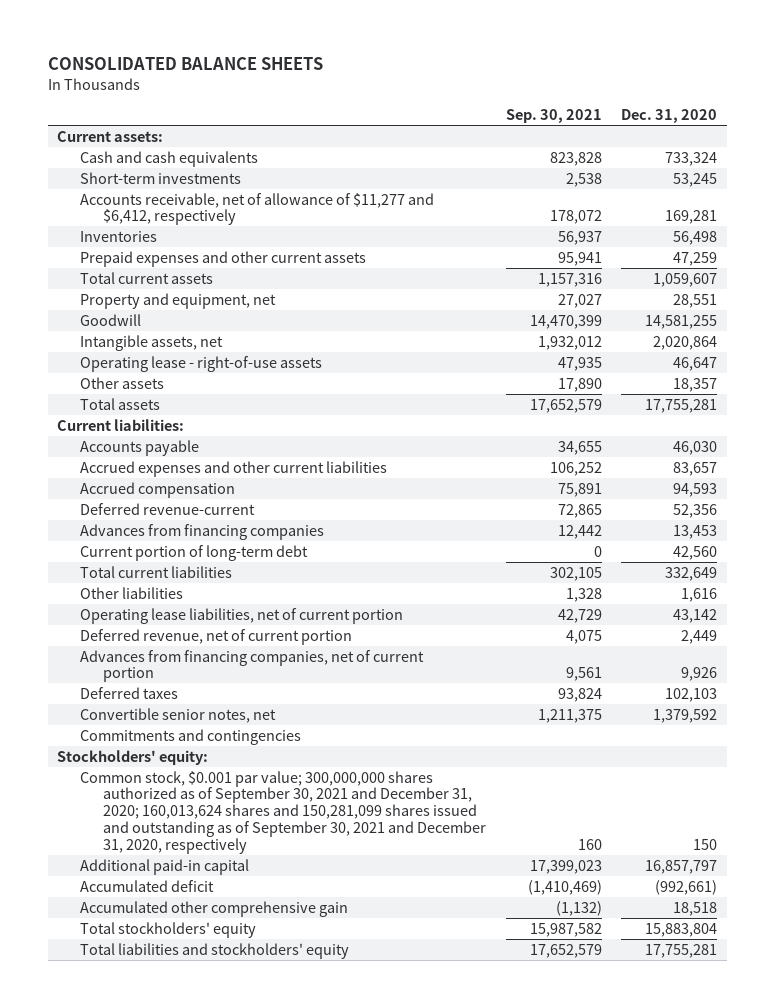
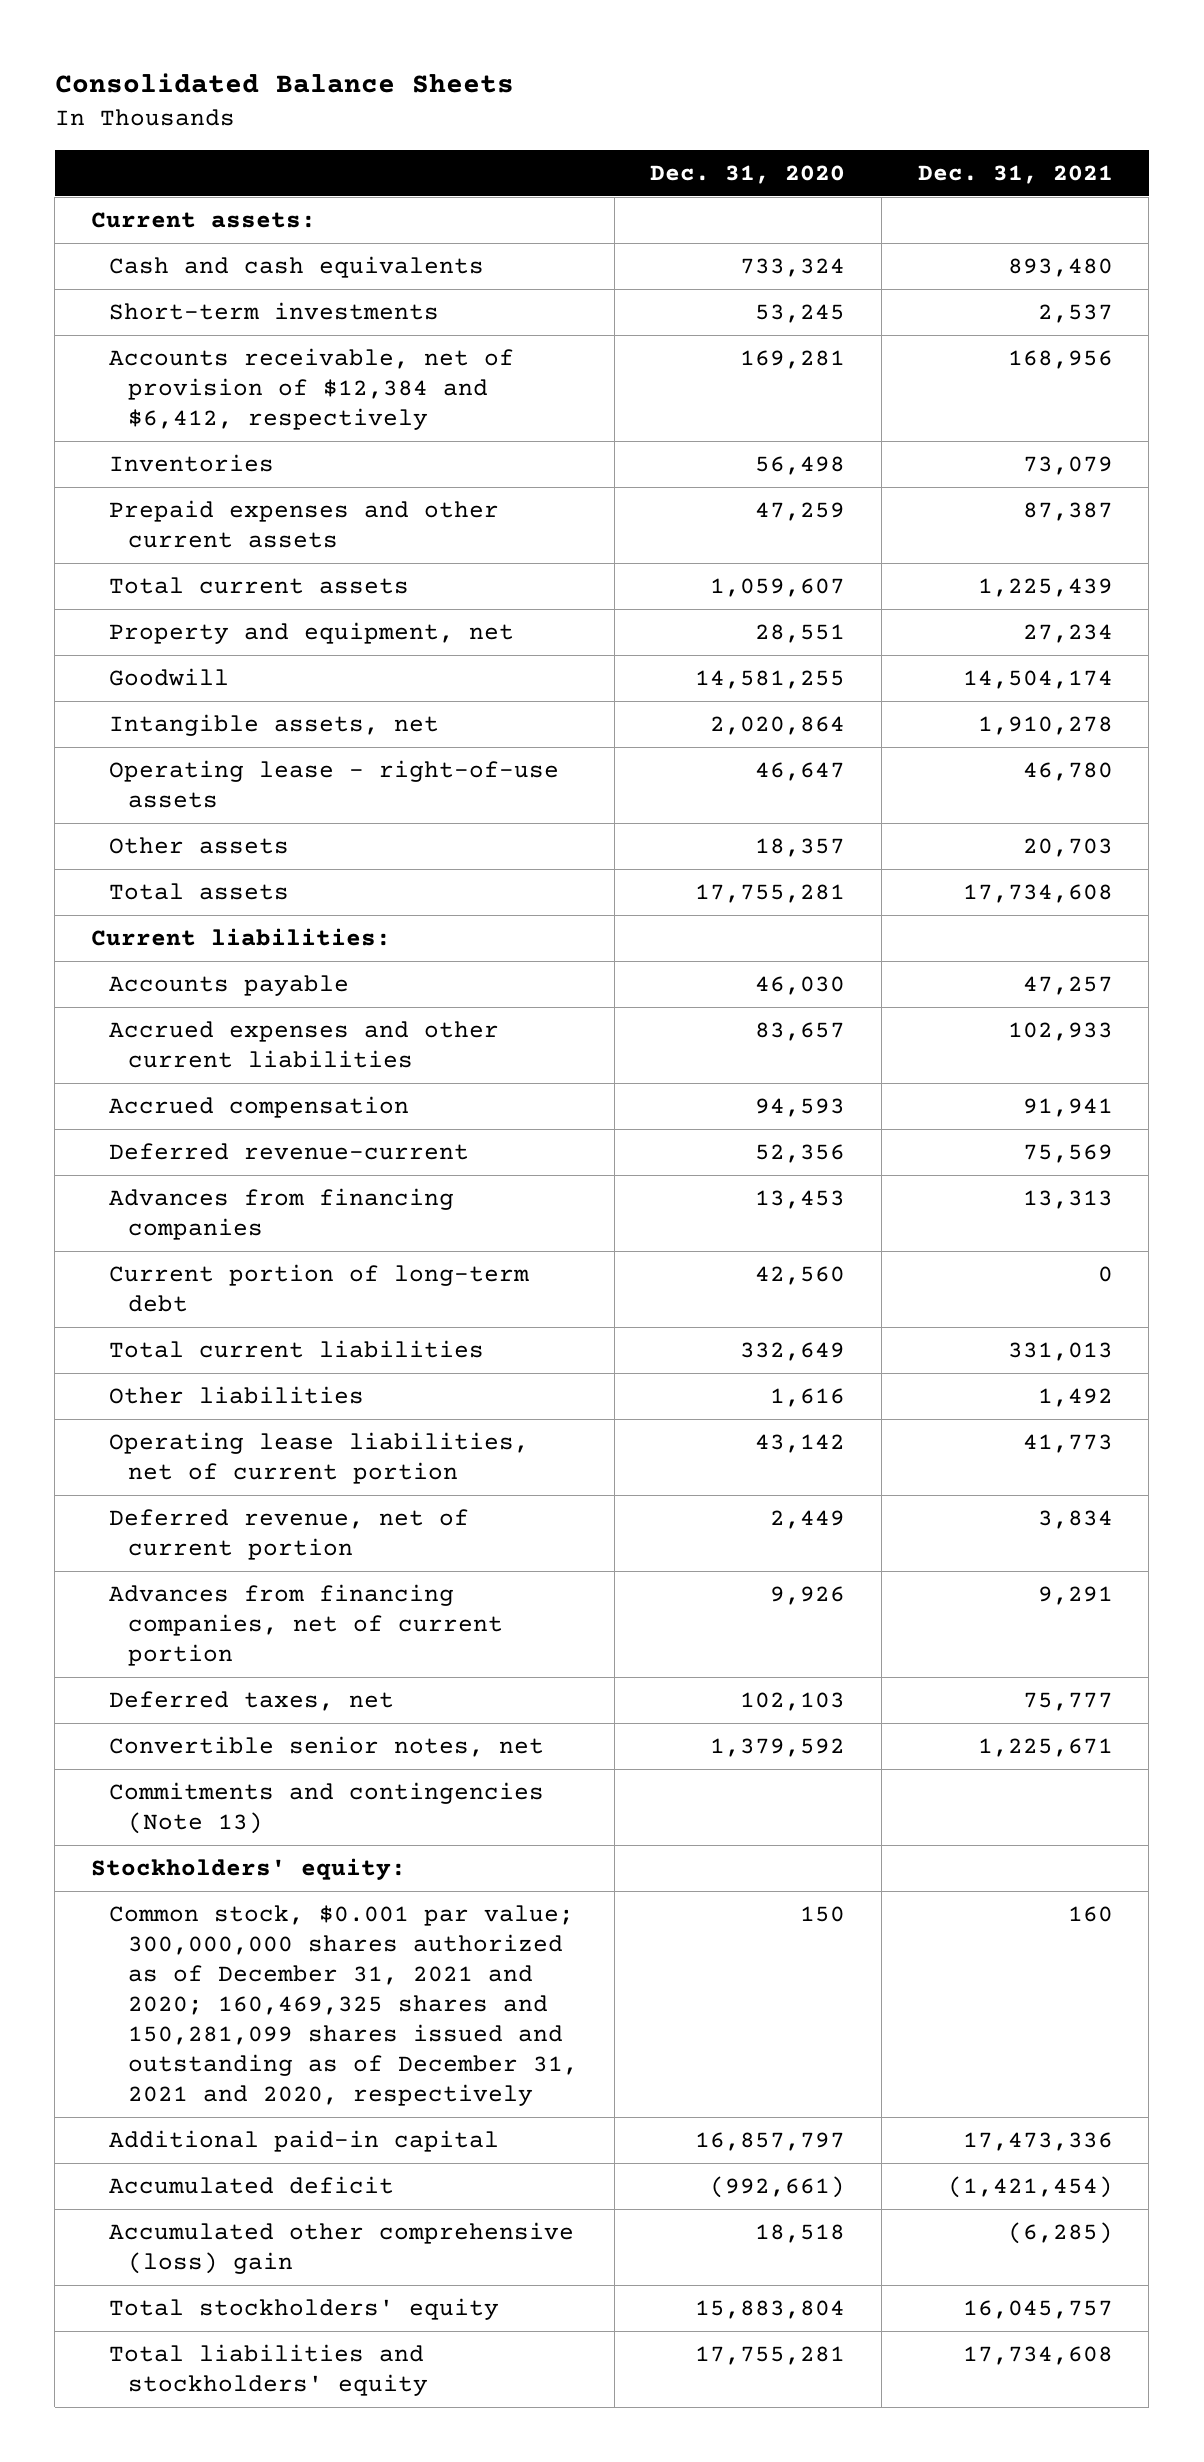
- CONSOLIDATED BALANCE SHEETS
+ Consolidated Balance Sheets
- | Sep. 30, 2021 | Dec. 31, 2020
+ | Dec. 31, 2020 | Dec. 31, 2021
- Accounts receivable, net of allowance of $11,277 and $6,412, respectively | 178,072 | 169,281
+ Accounts receivable, net of provision of $12,384 and $6,412, respectively | 169,281 | 168,956
- Deferred taxes | 93,824 | 102,103
+ Deferred taxes, net | 102,103 | 75,777
- Commitments and contingencies
+ Commitments and contingencies (Note 13)
- Common stock, $0.001 par value; 300,000,000 shares authorized as of September 30, 2021 and December 31, 2020; 160,013,624 shares and 150,281,099 shares issued and outstanding as of September 30, 2021 and December 31, 2020, respectively | 160 | 150
+ Common stock, $0.001 par value; 300,000,000 shares authorized as of December 31, 2021 and 2020; 160,469,325 shares and 150,281,099 shares issued and outstanding as of December 31, 2021 and 2020, respectively | 150 | 160
- Accumulated other comprehensive gain | (1,132) | 18,518
+ Accumulated other comprehensive (loss) gain | 18,518 | (6,285)

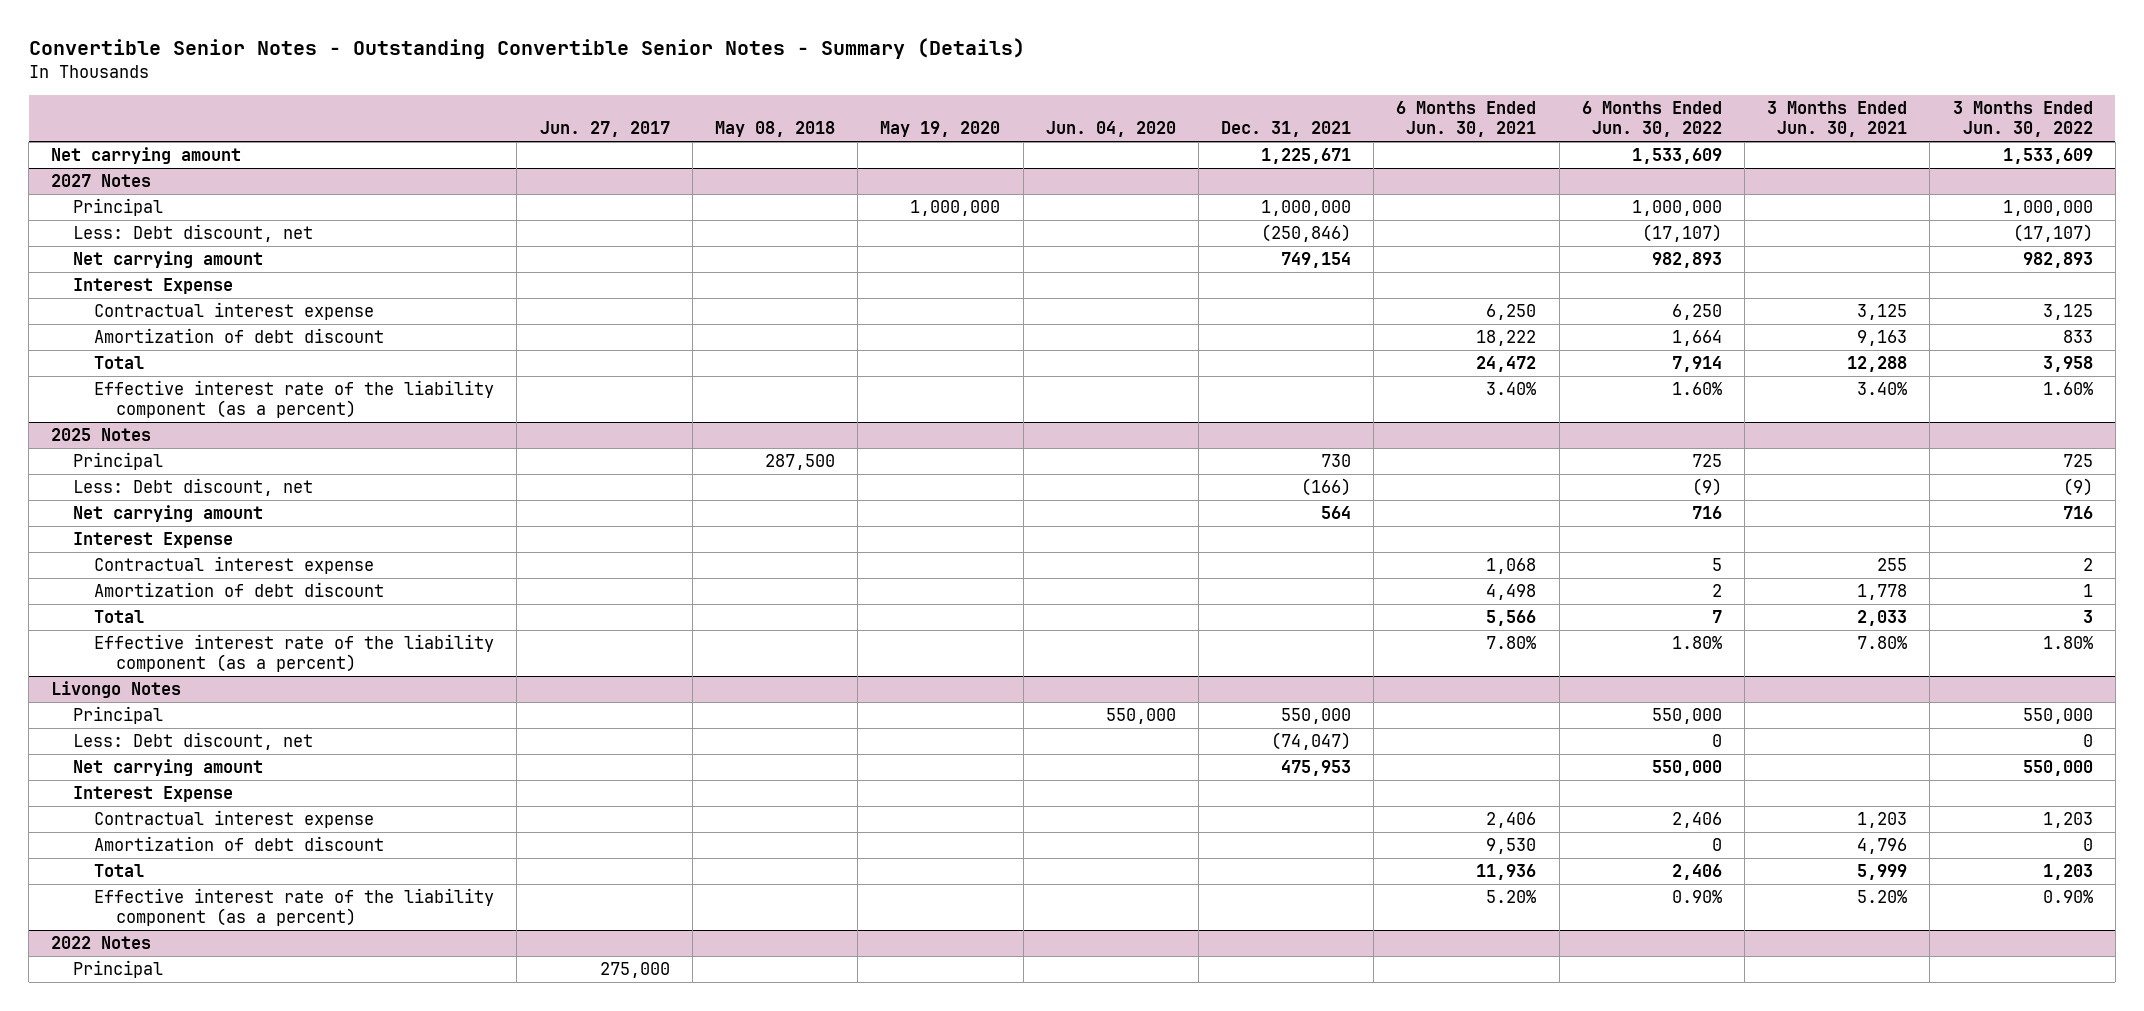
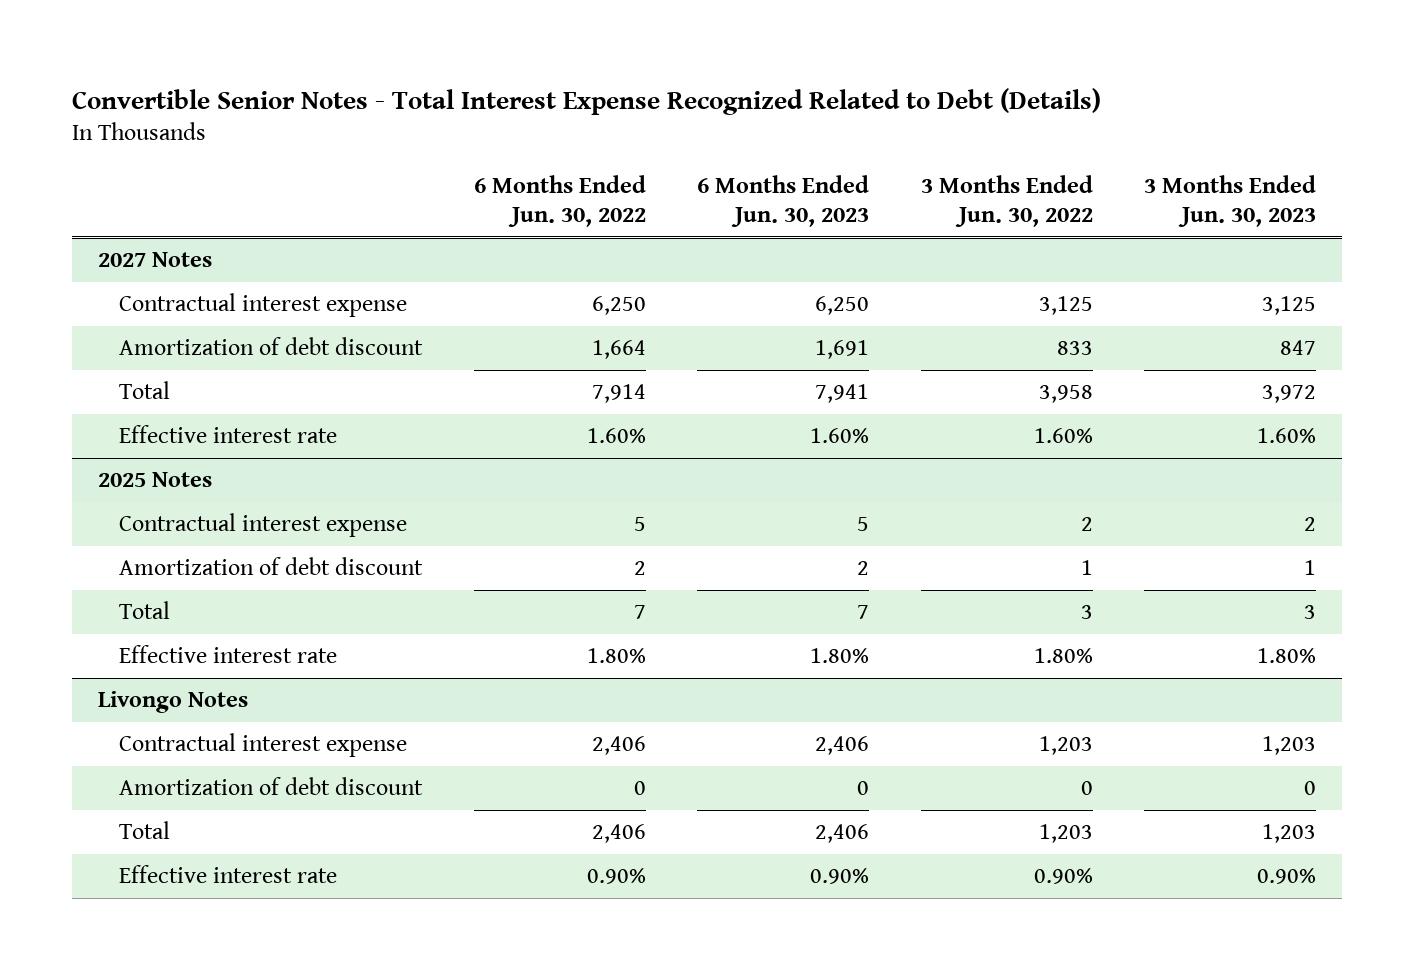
- Convertible Senior Notes - Outstanding Convertible Senior Notes - Summary (Details)
+ Convertible Senior Notes - Total Interest Expense Recognized Related to Debt (Details)
- | Jun. 27, 2017 | May 08, 2018 | May 19, 2020 | Jun. 04, 2020 | Dec. 31, 2021 | 6 Months Ended Jun. 30, 2021 | 6 Months Ended Jun. 30, 2022 | 3 Months Ended Jun. 30, 2021 | 3 Months Ended Jun. 30, 2022
+ | 6 Months Ended Jun. 30, 2022 | 6 Months Ended Jun. 30, 2023 | 3 Months Ended Jun. 30, 2022 | 3 Months Ended Jun. 30, 2023
- Net carrying amount | | | | | 1,225,671 | | 1,533,609 | | 1,533,609
@ 2027 Notes
- Principal | | | 1,000,000 | | 1,000,000 | | 1,000,000 | | 1,000,000
- Less: Debt discount, net | | | | | (250,846) | | (17,107) | | (17,107)
- Net carrying amount | | | | | 749,154 | | 982,893 | | 982,893
- Interest Expense
- Effective interest rate of the liability component (as a percent) | | | | | | 3.40% | 1.60% | 3.40% | 1.60%
+ Effective interest rate | 1.60% | 1.60% | 1.60% | 1.60%
@ 2025 Notes
- Principal | | 287,500 | | | 730 | | 725 | | 725
- Less: Debt discount, net | | | | | (166) | | (9) | | (9)
- Net carrying amount | | | | | 564 | | 716 | | 716
- Interest Expense
- Effective interest rate of the liability component (as a percent) | | | | | | 7.80% | 1.80% | 7.80% | 1.80%
+ Effective interest rate | 1.80% | 1.80% | 1.80% | 1.80%
@ Livongo Notes
- Principal | | | | 550,000 | 550,000 | | 550,000 | | 550,000
- Less: Debt discount, net | | | | | (74,047) | | 0 | | 0
- Net carrying amount | | | | | 475,953 | | 550,000 | | 550,000
- Interest Expense
- Effective interest rate of the liability component (as a percent) | | | | | | 5.20% | 0.90% | 5.20% | 0.90%
- 2022 Notes
- Principal | 275,000 | | | | | | | |
@ Livongo Notes
+ Effective interest rate | 0.90% | 0.90% | 0.90% | 0.90%

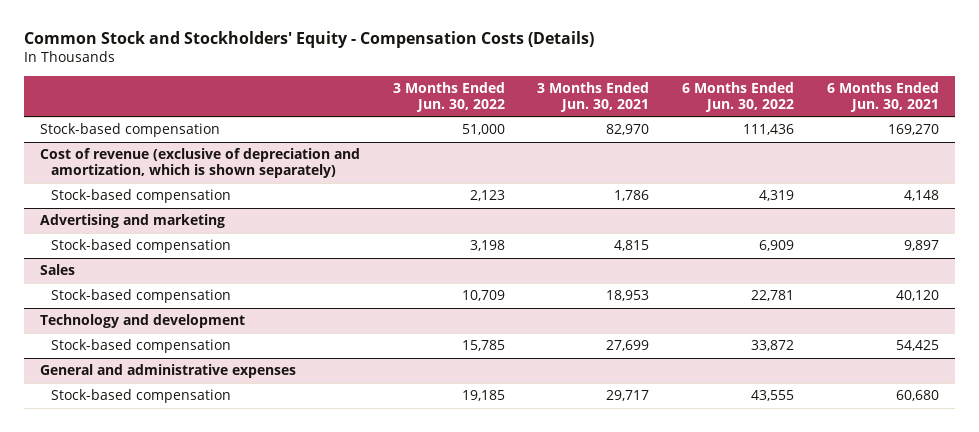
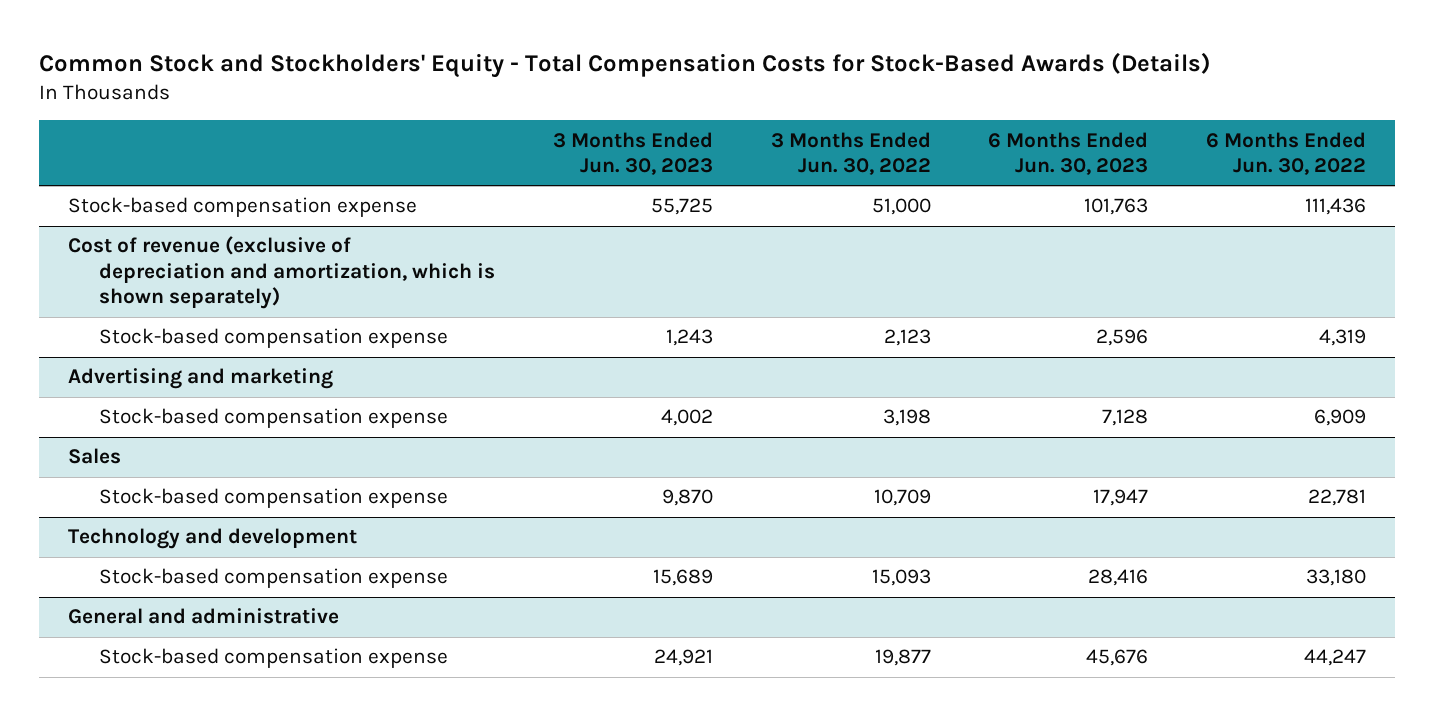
- Common Stock and Stockholders' Equity - Compensation Costs (Details)
+ Common Stock and Stockholders' Equity - Total Compensation Costs for Stock-Based Awards (Details)
- | 3 Months Ended Jun. 30, 2022 | 3 Months Ended Jun. 30, 2021 | 6 Months Ended Jun. 30, 2022 | 6 Months Ended Jun. 30, 2021
+ | 3 Months Ended Jun. 30, 2023 | 3 Months Ended Jun. 30, 2022 | 6 Months Ended Jun. 30, 2023 | 6 Months Ended Jun. 30, 2022
- Stock-based compensation | 51,000 | 82,970 | 111,436 | 169,270
+ Stock-based compensation expense | 55,725 | 51,000 | 101,763 | 111,436
@ Cost of revenue (exclusive of depreciation and amortization, which is shown separately)
- Stock-based compensation | 2,123 | 1,786 | 4,319 | 4,148
+ Stock-based compensation expense | 1,243 | 2,123 | 2,596 | 4,319
@ Advertising and marketing
- Stock-based compensation | 3,198 | 4,815 | 6,909 | 9,897
+ Stock-based compensation expense | 4,002 | 3,198 | 7,128 | 6,909
@ Sales
- Stock-based compensation | 10,709 | 18,953 | 22,781 | 40,120
+ Stock-based compensation expense | 9,870 | 10,709 | 17,947 | 22,781
@ Technology and development
- Stock-based compensation | 15,785 | 27,699 | 33,872 | 54,425
- General and administrative expenses
- Stock-based compensation | 19,185 | 29,717 | 43,555 | 60,680
@ Technology and development
+ Stock-based compensation expense | 15,689 | 15,093 | 28,416 | 33,180
+ General and administrative
+ Stock-based compensation expense | 24,921 | 19,877 | 45,676 | 44,247

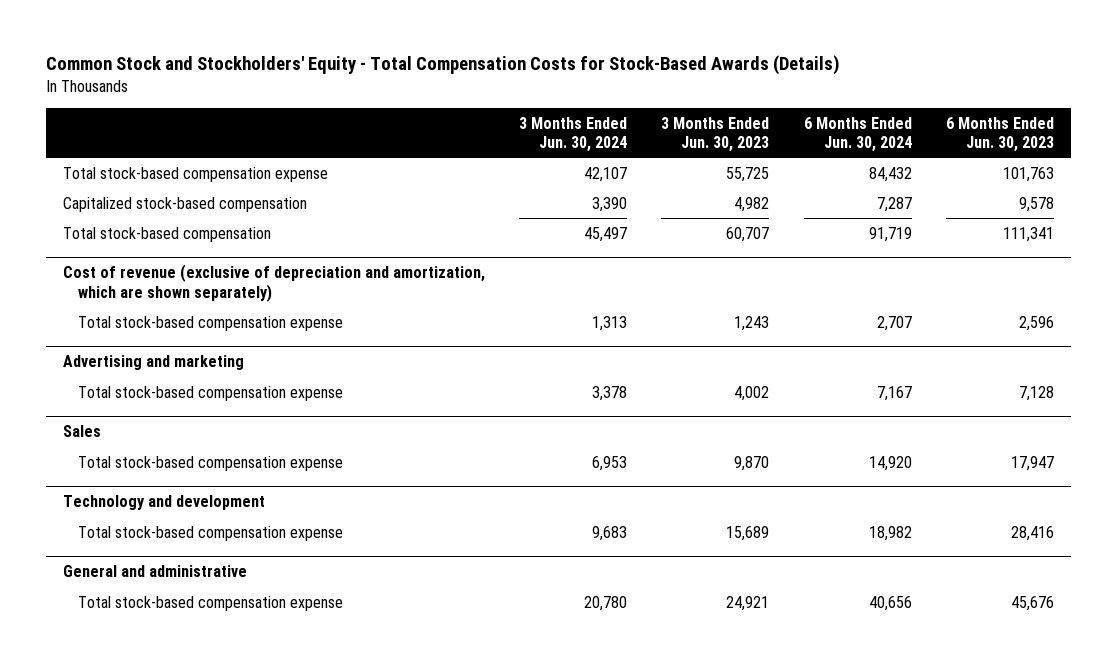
- | 3 Months Ended Jun. 30, 2023 | 3 Months Ended Jun. 30, 2022 | 6 Months Ended Jun. 30, 2023 | 6 Months Ended Jun. 30, 2022
+ | 3 Months Ended Jun. 30, 2024 | 3 Months Ended Jun. 30, 2023 | 6 Months Ended Jun. 30, 2024 | 6 Months Ended Jun. 30, 2023
- Stock-based compensation expense | 55,725 | 51,000 | 101,763 | 111,436
- Cost of revenue (exclusive of depreciation and amortization, which is shown separately)
- Stock-based compensation expense | 1,243 | 2,123 | 2,596 | 4,319
+ Total stock-based compensation expense | 42,107 | 55,725 | 84,432 | 101,763
+ Capitalized stock-based compensation | 3,390 | 4,982 | 7,287 | 9,578
+ Total stock-based compensation | 45,497 | 60,707 | 91,719 | 111,341
+ Cost of revenue (exclusive of depreciation and amortization, which are shown separately)
+ Total stock-based compensation expense | 1,313 | 1,243 | 2,707 | 2,596
@ Advertising and marketing
- Stock-based compensation expense | 4,002 | 3,198 | 7,128 | 6,909
+ Total stock-based compensation expense | 3,378 | 4,002 | 7,167 | 7,128
@ Sales
- Stock-based compensation expense | 9,870 | 10,709 | 17,947 | 22,781
+ Total stock-based compensation expense | 6,953 | 9,870 | 14,920 | 17,947
@ Technology and development
- Stock-based compensation expense | 15,689 | 15,093 | 28,416 | 33,180
+ Total stock-based compensation expense | 9,683 | 15,689 | 18,982 | 28,416
@ General and administrative
- Stock-based compensation expense | 24,921 | 19,877 | 45,676 | 44,247
+ Total stock-based compensation expense | 20,780 | 24,921 | 40,656 | 45,676

